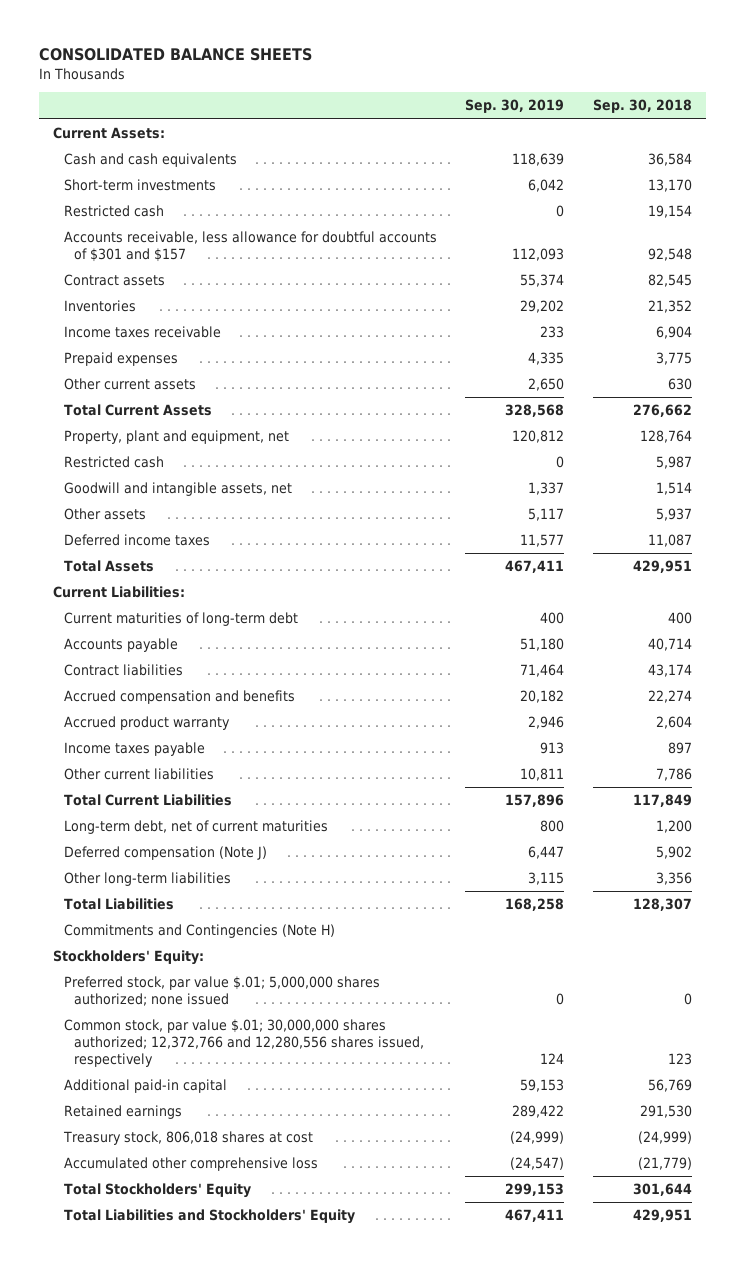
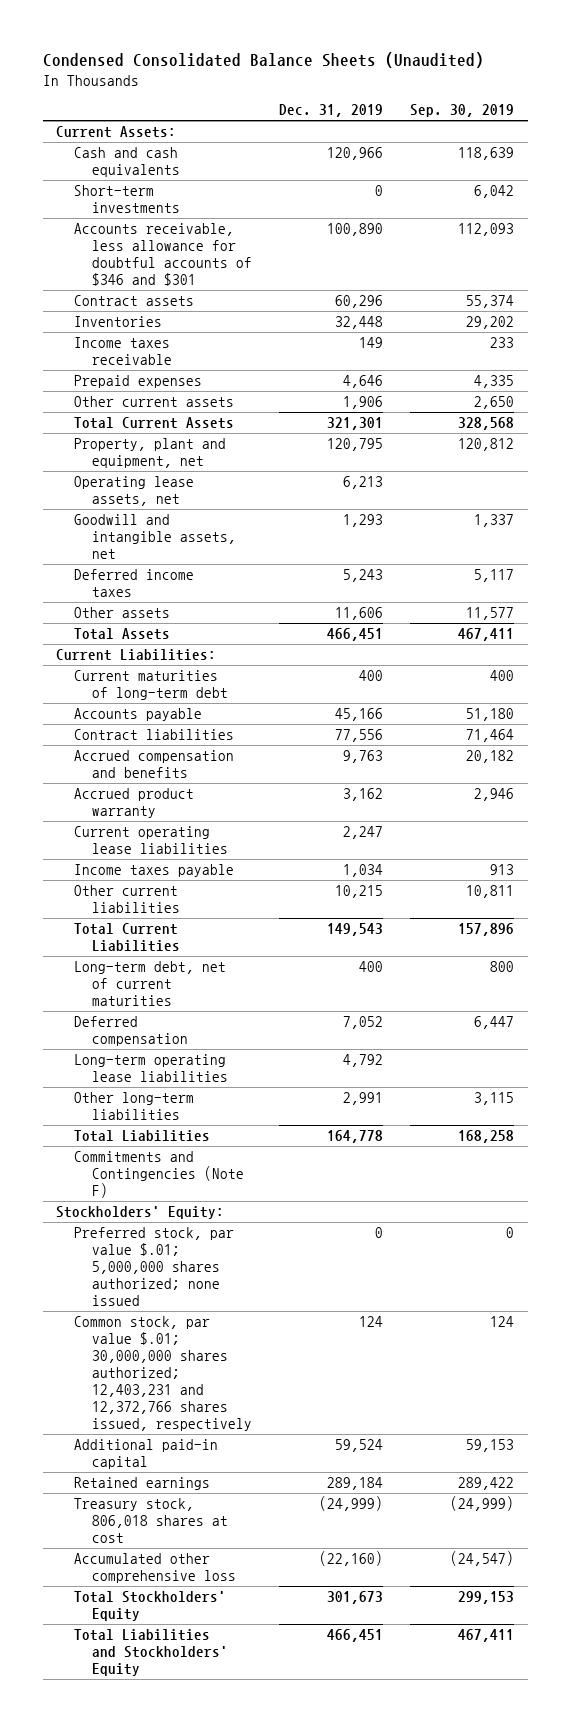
- CONSOLIDATED BALANCE SHEETS
+ Condensed Consolidated Balance Sheets (Unaudited)
- | Sep. 30, 2019 | Sep. 30, 2018
+ | Dec. 31, 2019 | Sep. 30, 2019
- Restricted cash | 0 | 19,154
- Accounts receivable, less allowance for doubtful accounts of $301 and $157 | 112,093 | 92,548
+ Accounts receivable, less allowance for doubtful accounts of $346 and $301 | 100,890 | 112,093
- Restricted cash | 0 | 5,987
+ Operating lease assets, net | 6,213 |
- Other assets | 5,117 | 5,937
- Deferred income taxes | 11,577 | 11,087
+ Deferred income taxes | 5,243 | 5,117
+ Other assets | 11,606 | 11,577
+ Current operating lease liabilities | 2,247 |
- Deferred compensation (Note J) | 6,447 | 5,902
+ Deferred compensation | 7,052 | 6,447
+ Long-term operating lease liabilities | 4,792 |
- Commitments and Contingencies (Note H)
+ Commitments and Contingencies (Note F)
- Common stock, par value $.01; 30,000,000 shares authorized; 12,372,766 and 12,280,556 shares issued, respectively | 124 | 123
+ Common stock, par value $.01; 30,000,000 shares authorized; 12,403,231 and 12,372,766 shares issued, respectively | 124 | 124

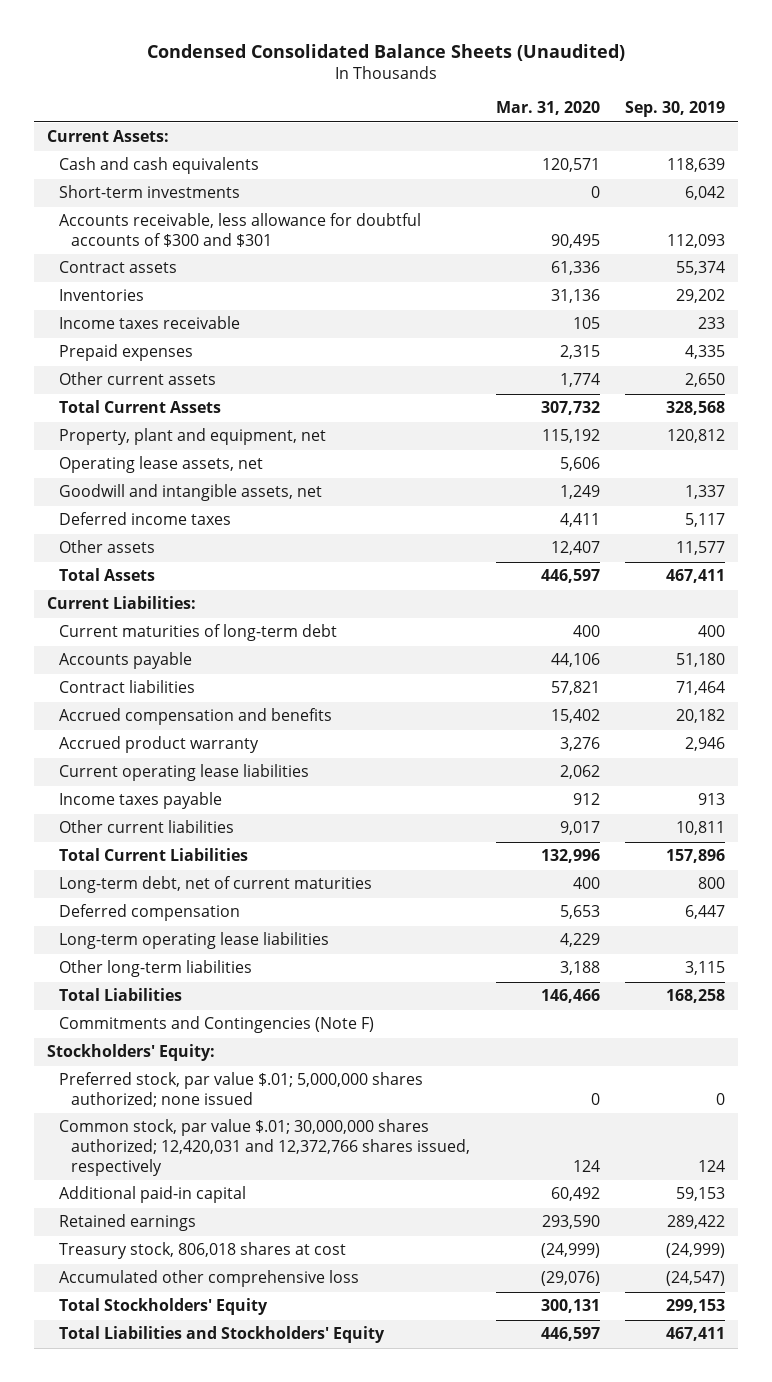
- | Dec. 31, 2019 | Sep. 30, 2019
+ | Mar. 31, 2020 | Sep. 30, 2019
- Accounts receivable, less allowance for doubtful accounts of $346 and $301 | 100,890 | 112,093
+ Accounts receivable, less allowance for doubtful accounts of $300 and $301 | 90,495 | 112,093
- Common stock, par value $.01; 30,000,000 shares authorized; 12,403,231 and 12,372,766 shares issued, respectively | 124 | 124
+ Common stock, par value $.01; 30,000,000 shares authorized; 12,420,031 and 12,372,766 shares issued, respectively | 124 | 124

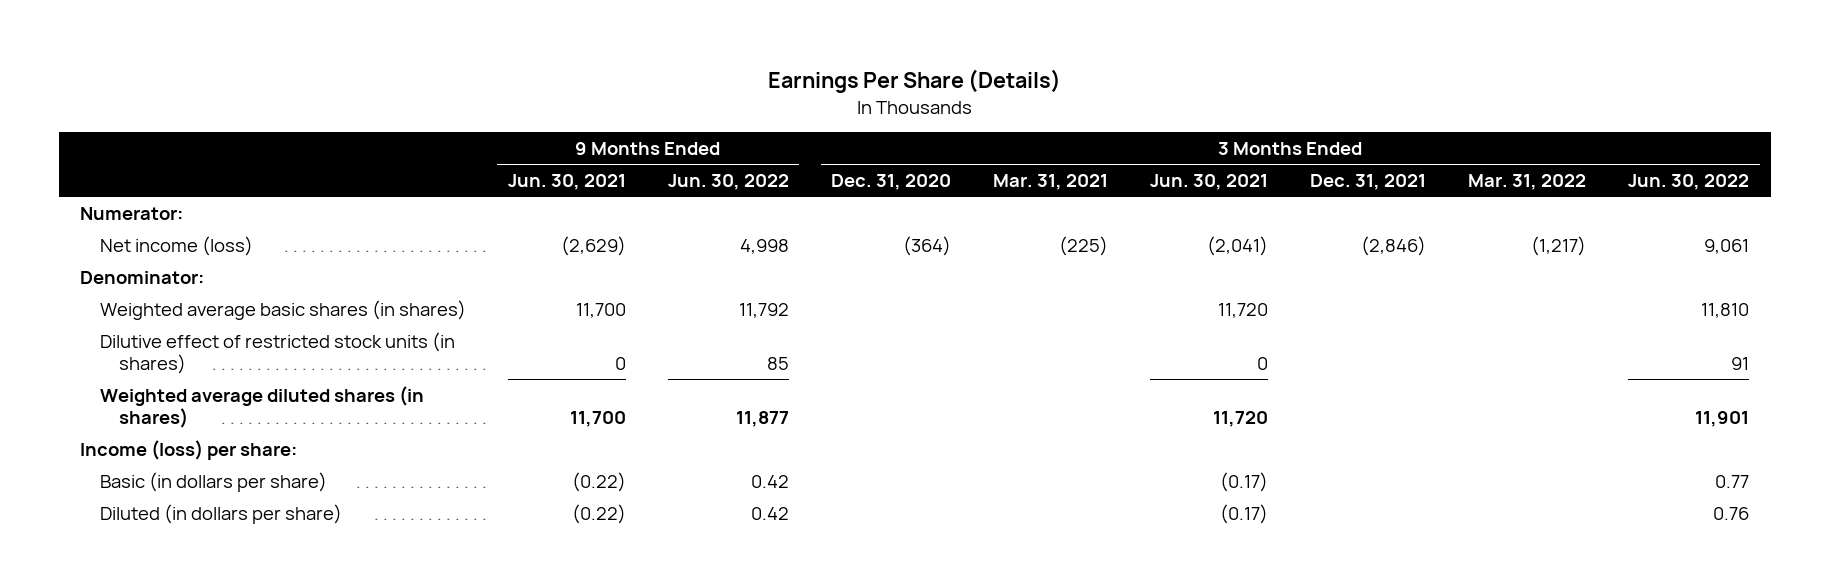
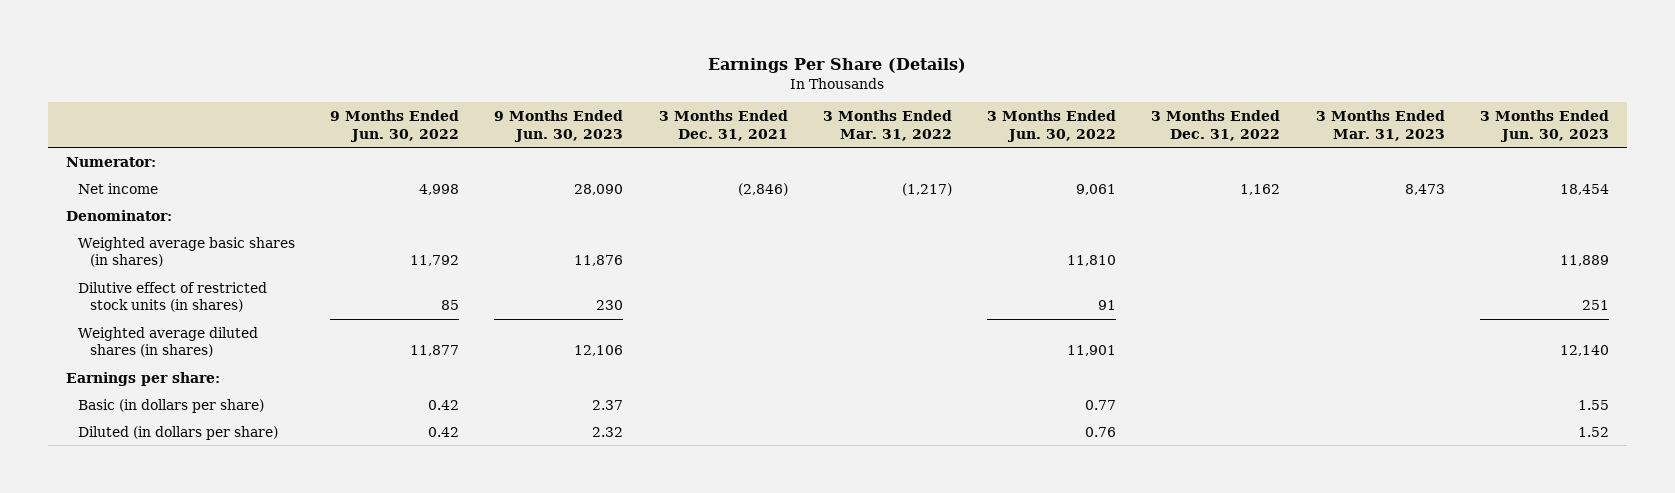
- | 9 Months Ended Jun. 30, 2021 | 9 Months Ended Jun. 30, 2022 | 3 Months Ended Dec. 31, 2020 | 3 Months Ended Mar. 31, 2021 | 3 Months Ended Jun. 30, 2021 | 3 Months Ended Dec. 31, 2021 | 3 Months Ended Mar. 31, 2022 | 3 Months Ended Jun. 30, 2022
+ | 9 Months Ended Jun. 30, 2022 | 9 Months Ended Jun. 30, 2023 | 3 Months Ended Dec. 31, 2021 | 3 Months Ended Mar. 31, 2022 | 3 Months Ended Jun. 30, 2022 | 3 Months Ended Dec. 31, 2022 | 3 Months Ended Mar. 31, 2023 | 3 Months Ended Jun. 30, 2023
- Net income (loss) | (2,629) | 4,998 | (364) | (225) | (2,041) | (2,846) | (1,217) | 9,061
+ Net income | 4,998 | 28,090 | (2,846) | (1,217) | 9,061 | 1,162 | 8,473 | 18,454
- Income (loss) per share:
+ Earnings per share:

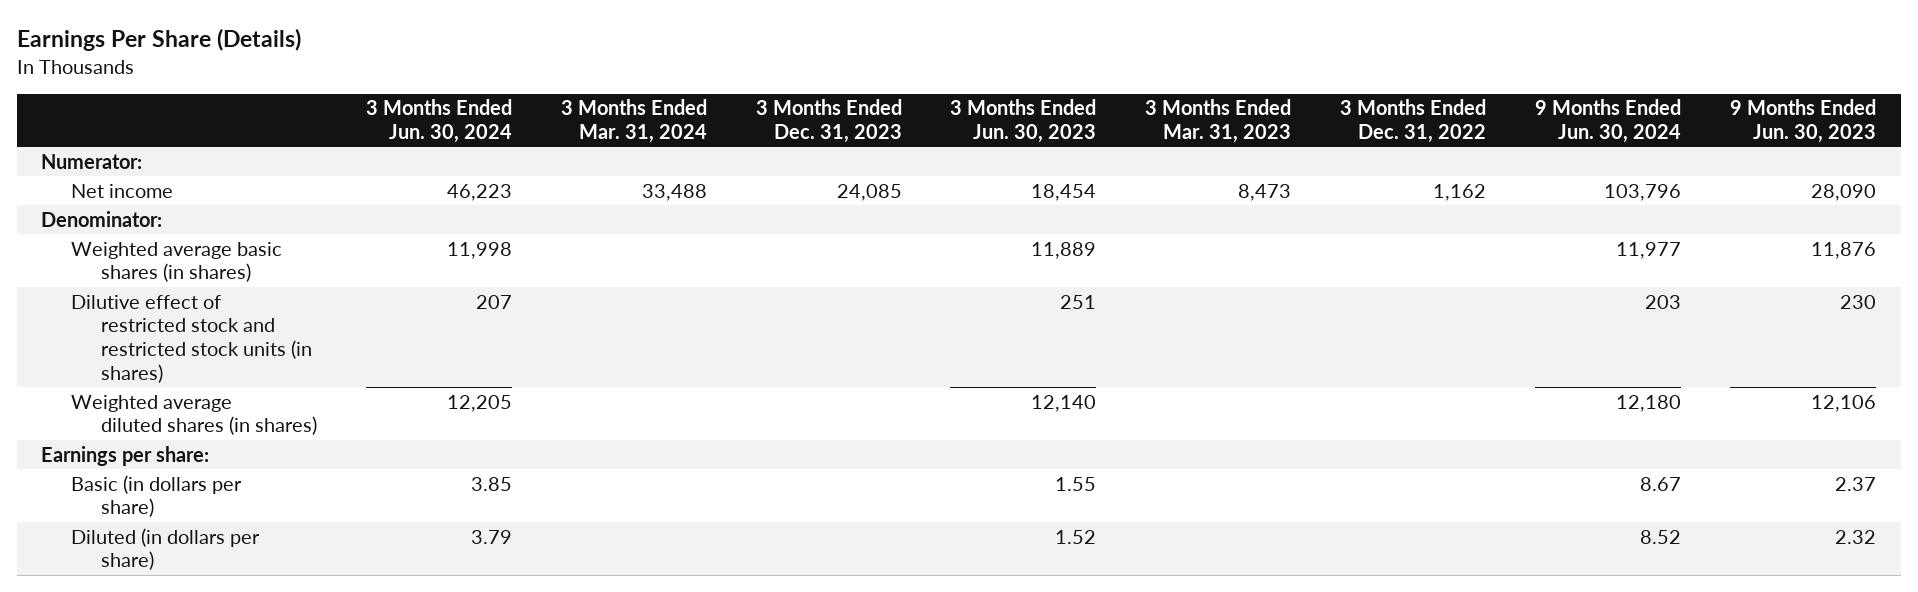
- | 9 Months Ended Jun. 30, 2022 | 9 Months Ended Jun. 30, 2023 | 3 Months Ended Dec. 31, 2021 | 3 Months Ended Mar. 31, 2022 | 3 Months Ended Jun. 30, 2022 | 3 Months Ended Dec. 31, 2022 | 3 Months Ended Mar. 31, 2023 | 3 Months Ended Jun. 30, 2023
+ | 3 Months Ended Jun. 30, 2024 | 3 Months Ended Mar. 31, 2024 | 3 Months Ended Dec. 31, 2023 | 3 Months Ended Jun. 30, 2023 | 3 Months Ended Mar. 31, 2023 | 3 Months Ended Dec. 31, 2022 | 9 Months Ended Jun. 30, 2024 | 9 Months Ended Jun. 30, 2023
- Dilutive effect of restricted stock units (in shares) | 85 | 230 | | | 91 | | | 251
+ Dilutive effect of restricted stock and restricted stock units (in shares) | 207 | | | 251 | | | 203 | 230

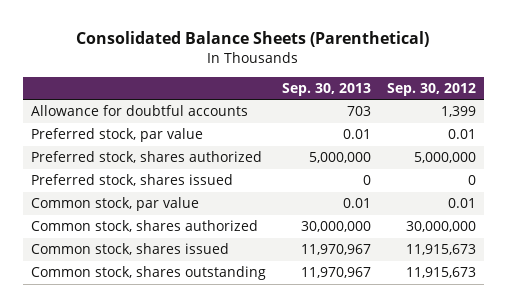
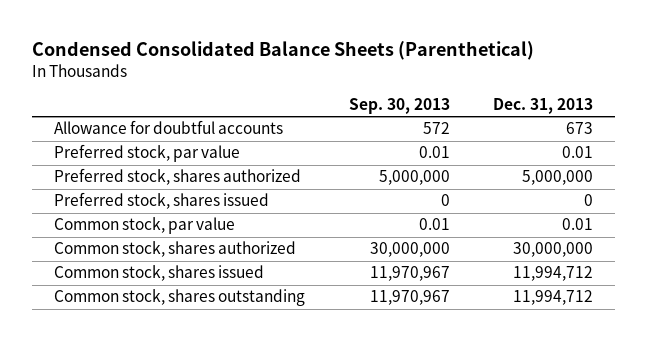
- Consolidated Balance Sheets (Parenthetical)
+ Condensed Consolidated Balance Sheets (Parenthetical)
- | Sep. 30, 2013 | Sep. 30, 2012
+ | Sep. 30, 2013 | Dec. 31, 2013
- Allowance for doubtful accounts | 703 | 1,399
+ Allowance for doubtful accounts | 572 | 673

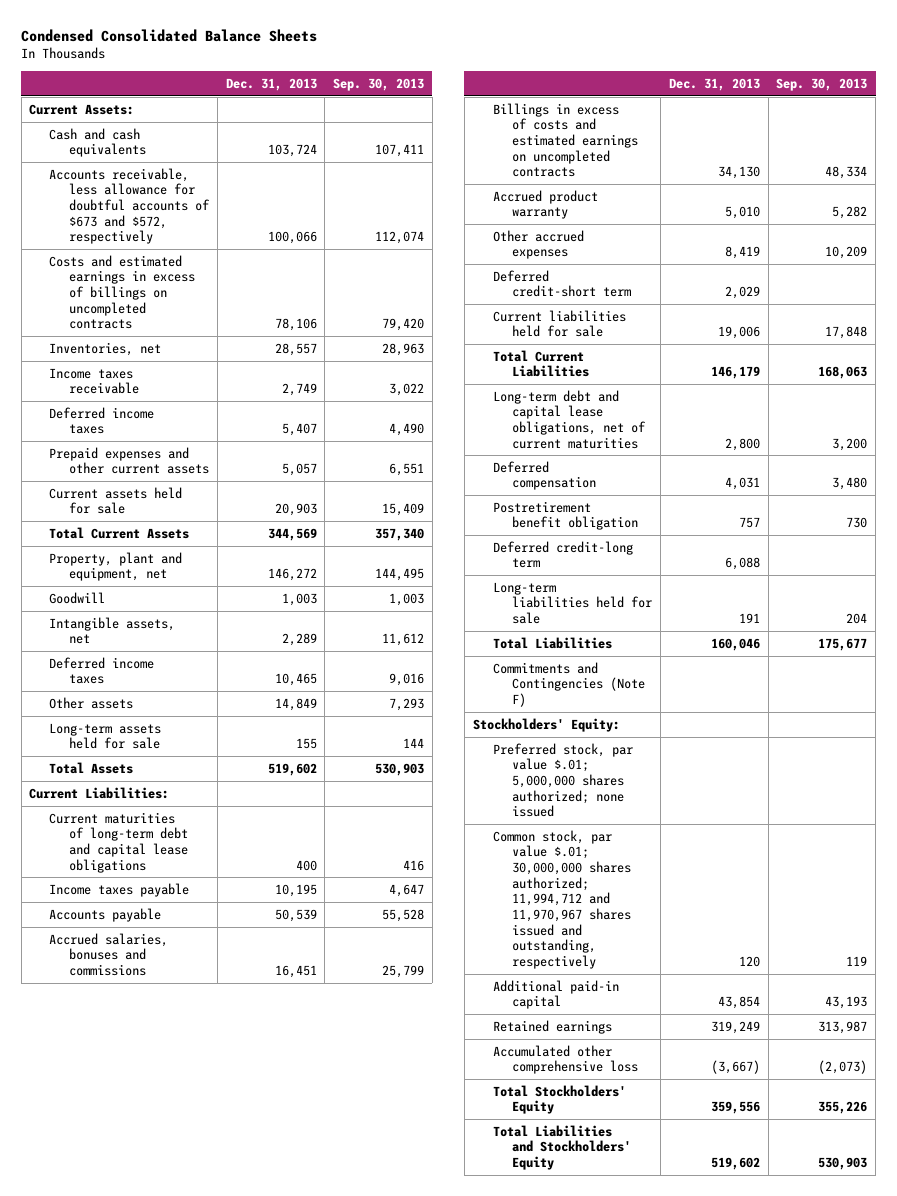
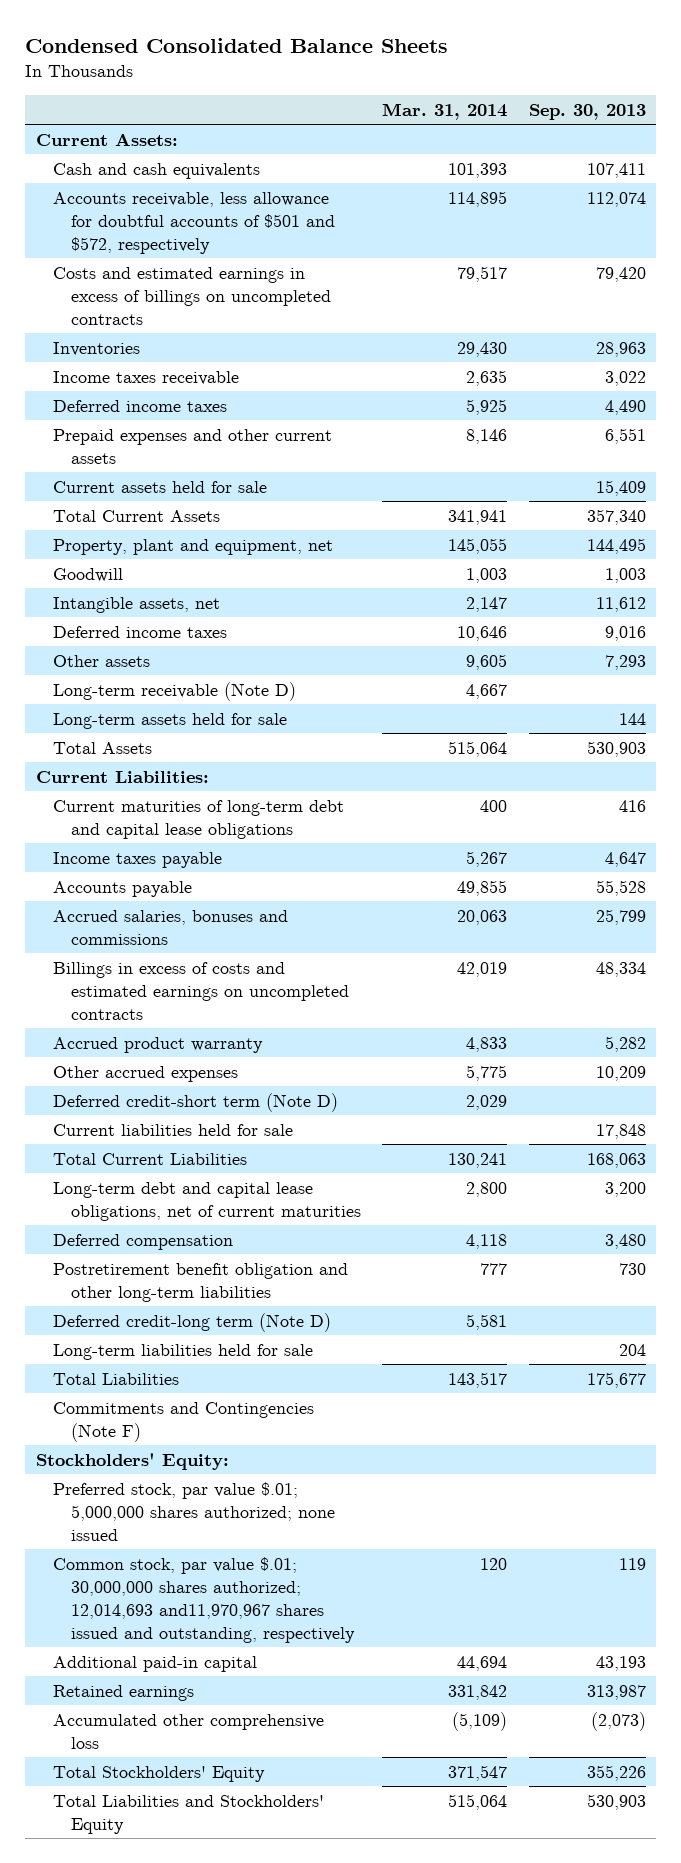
- | Dec. 31, 2013 | Sep. 30, 2013
+ | Mar. 31, 2014 | Sep. 30, 2013
- Accounts receivable, less allowance for doubtful accounts of $673 and $572, respectively | 100,066 | 112,074
+ Accounts receivable, less allowance for doubtful accounts of $501 and $572, respectively | 114,895 | 112,074
- Inventories, net | 28,557 | 28,963
+ Inventories | 29,430 | 28,963
+ Long-term receivable (Note D) | 4,667 |
- Deferred credit-short term | 2,029 |
+ Deferred credit-short term (Note D) | 2,029 |
- Postretirement benefit obligation | 757 | 730
- Deferred credit-long term | 6,088 |
+ Postretirement benefit obligation and other long-term liabilities | 777 | 730
+ Deferred credit-long term (Note D) | 5,581 |
- Common stock, par value $.01; 30,000,000 shares authorized; 11,994,712 and 11,970,967 shares issued and outstanding, respectively | 120 | 119
+ Common stock, par value $.01; 30,000,000 shares authorized; 12,014,693 and11,970,967 shares issued and outstanding, respectively | 120 | 119

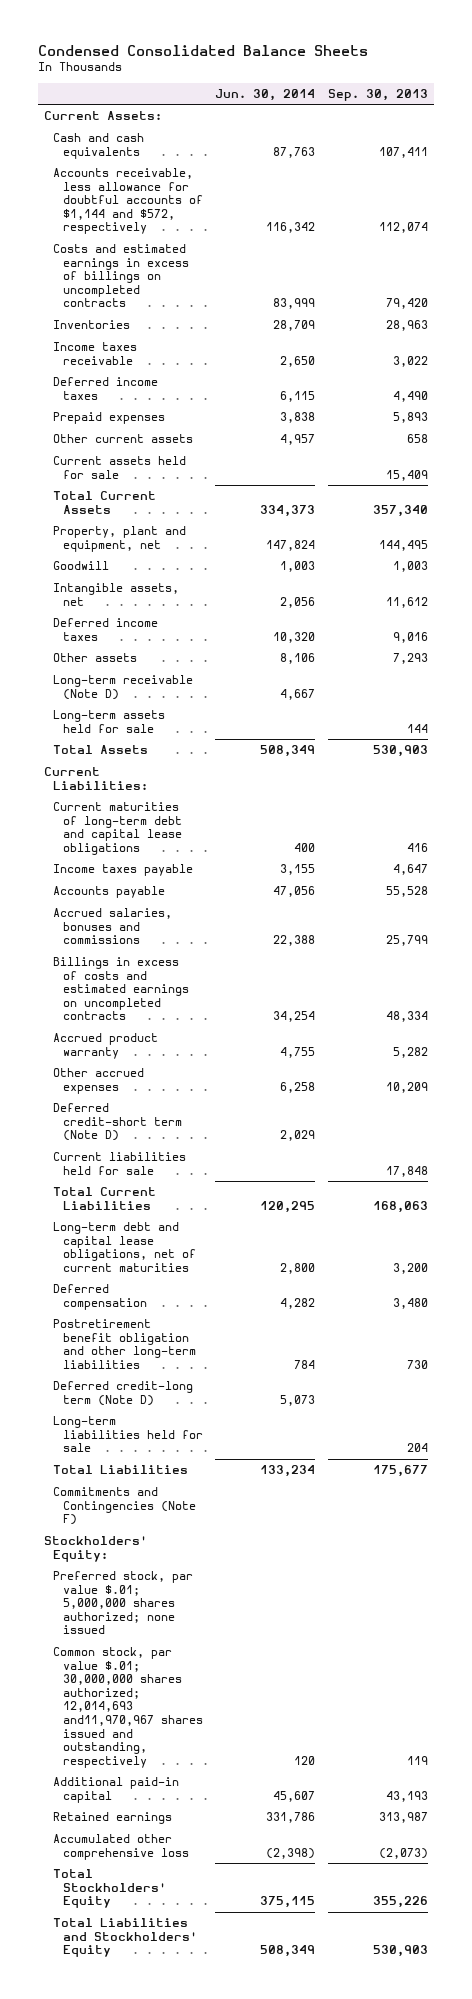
- | Mar. 31, 2014 | Sep. 30, 2013
+ | Jun. 30, 2014 | Sep. 30, 2013
- Accounts receivable, less allowance for doubtful accounts of $501 and $572, respectively | 114,895 | 112,074
+ Accounts receivable, less allowance for doubtful accounts of $1,144 and $572, respectively | 116,342 | 112,074
- Prepaid expenses and other current assets | 8,146 | 6,551
+ Prepaid expenses | 3,838 | 5,893
+ Other current assets | 4,957 | 658

